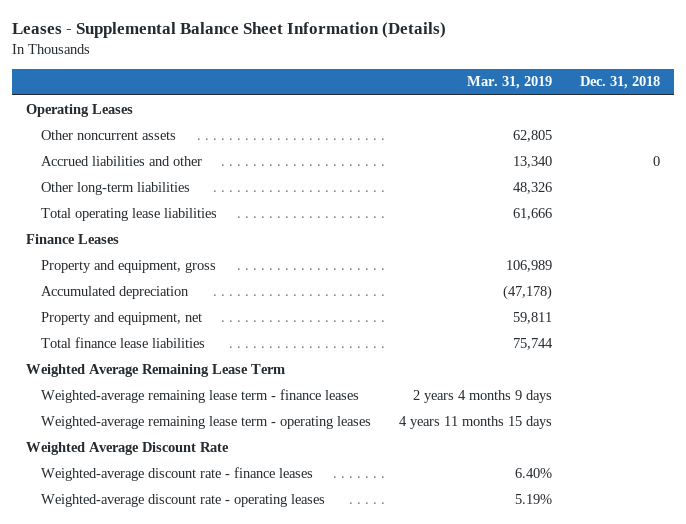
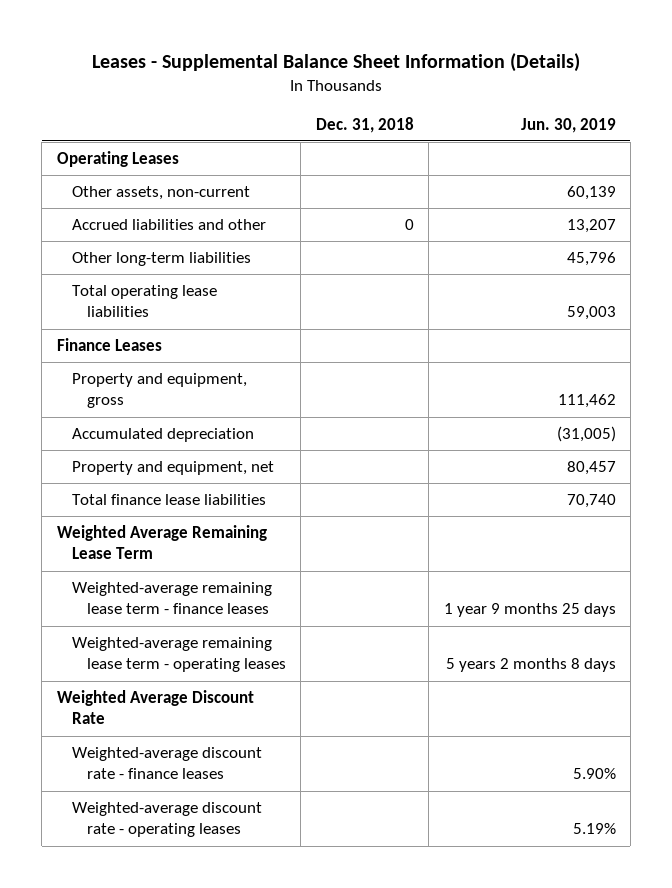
- | Mar. 31, 2019 | Dec. 31, 2018
+ | Dec. 31, 2018 | Jun. 30, 2019
- Other noncurrent assets | 62,805 |
+ Other assets, non-current | | 60,139

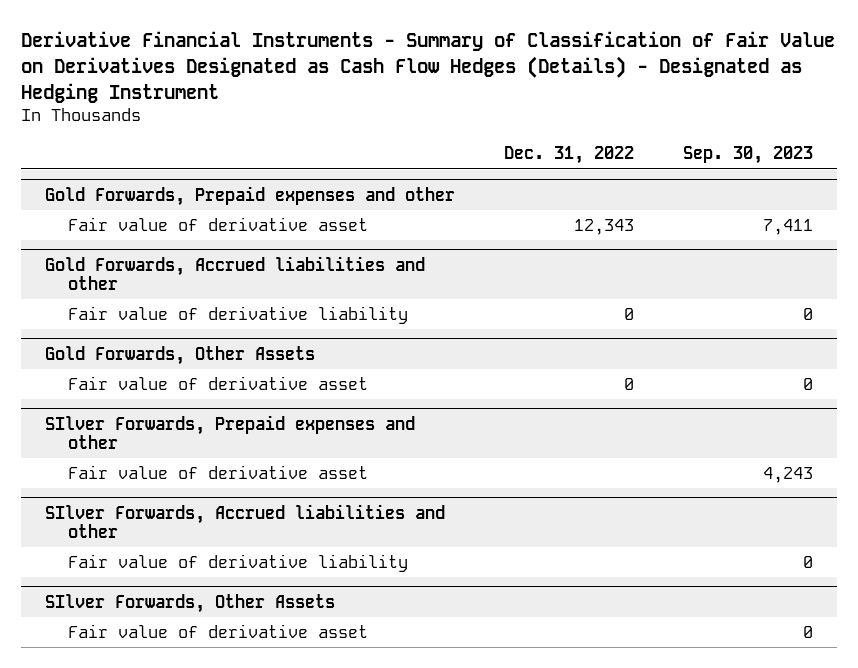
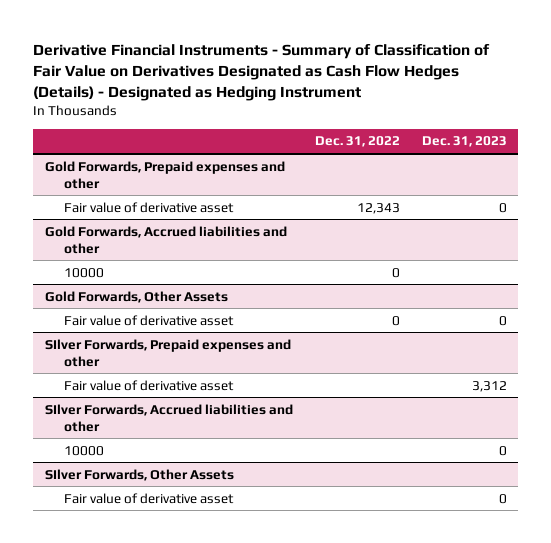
- | Dec. 31, 2022 | Sep. 30, 2023
+ | Dec. 31, 2022 | Dec. 31, 2023
@ Gold Forwards, Accrued liabilities and other
- Fair value of derivative liability | 0 | 0
+ 10000 | 0 |
@ SIlver Forwards, Accrued liabilities and other
- Fair value of derivative liability | | 0
+ 10000 | | 0

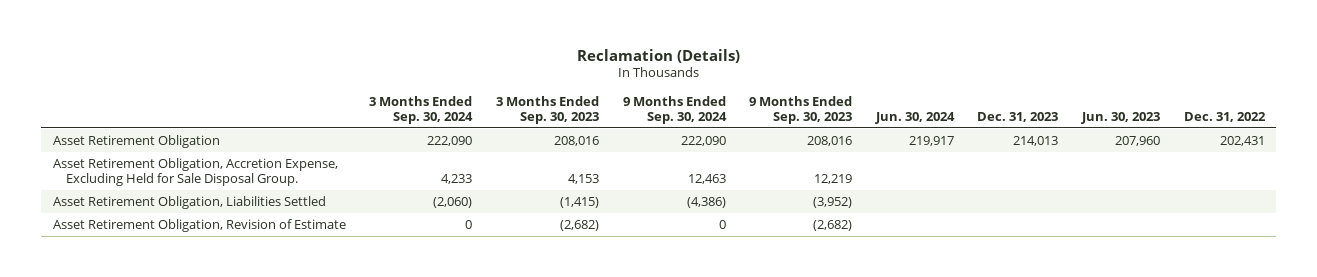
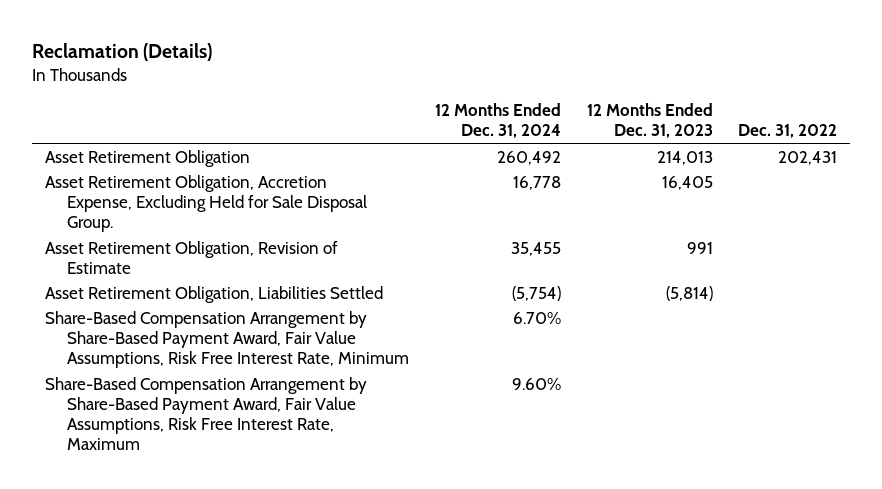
- | 3 Months Ended Sep. 30, 2024 | 3 Months Ended Sep. 30, 2023 | 9 Months Ended Sep. 30, 2024 | 9 Months Ended Sep. 30, 2023 | Jun. 30, 2024 | Dec. 31, 2023 | Jun. 30, 2023 | Dec. 31, 2022
+ | 12 Months Ended Dec. 31, 2024 | 12 Months Ended Dec. 31, 2023 | Dec. 31, 2022
moved down: Asset Retirement Obligation, Liabilities Settled | (5,754) | (5,814) |
+ Share-Based Compensation Arrangement by Share-Based Payment Award, Fair Value Assumptions, Risk Free Interest Rate, Minimum | 6.70% | |
+ Share-Based Compensation Arrangement by Share-Based Payment Award, Fair Value Assumptions, Risk Free Interest Rate, Maximum | 9.60% | |

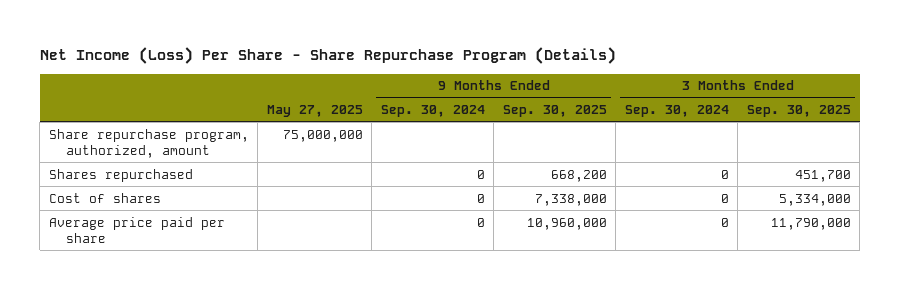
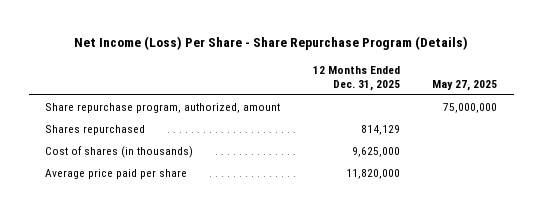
- | May 27, 2025 | 9 Months Ended Sep. 30, 2024 | 9 Months Ended Sep. 30, 2025 | 3 Months Ended Sep. 30, 2024 | 3 Months Ended Sep. 30, 2025
+ | 12 Months Ended Dec. 31, 2025 | May 27, 2025
- Cost of shares | | 0 | 7,338,000 | 0 | 5,334,000
+ Cost of shares (in thousands) | 9,625,000 |

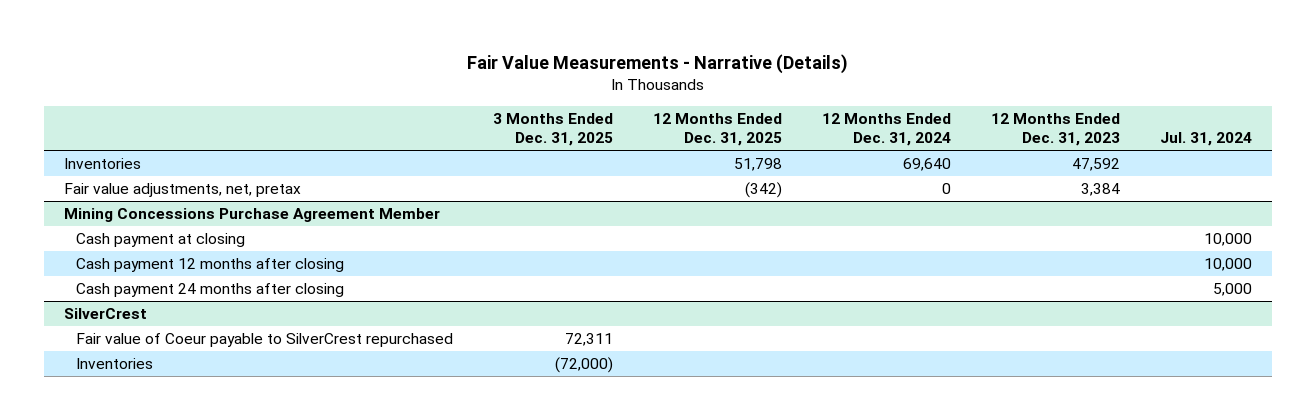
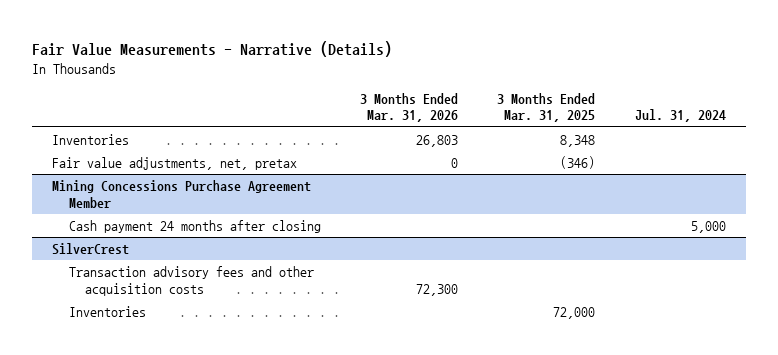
- | 3 Months Ended Dec. 31, 2025 | 12 Months Ended Dec. 31, 2025 | 12 Months Ended Dec. 31, 2024 | 12 Months Ended Dec. 31, 2023 | Jul. 31, 2024
+ | 3 Months Ended Mar. 31, 2026 | 3 Months Ended Mar. 31, 2025 | Jul. 31, 2024
@ Mining Concessions Purchase Agreement Member
- Cash payment at closing | | | | | 10,000
- Cash payment 12 months after closing | | | | | 10,000
@ SilverCrest
- Fair value of Coeur payable to SilverCrest repurchased | 72,311 | | | |
+ Transaction advisory fees and other acquisition costs | 72,300 | |

